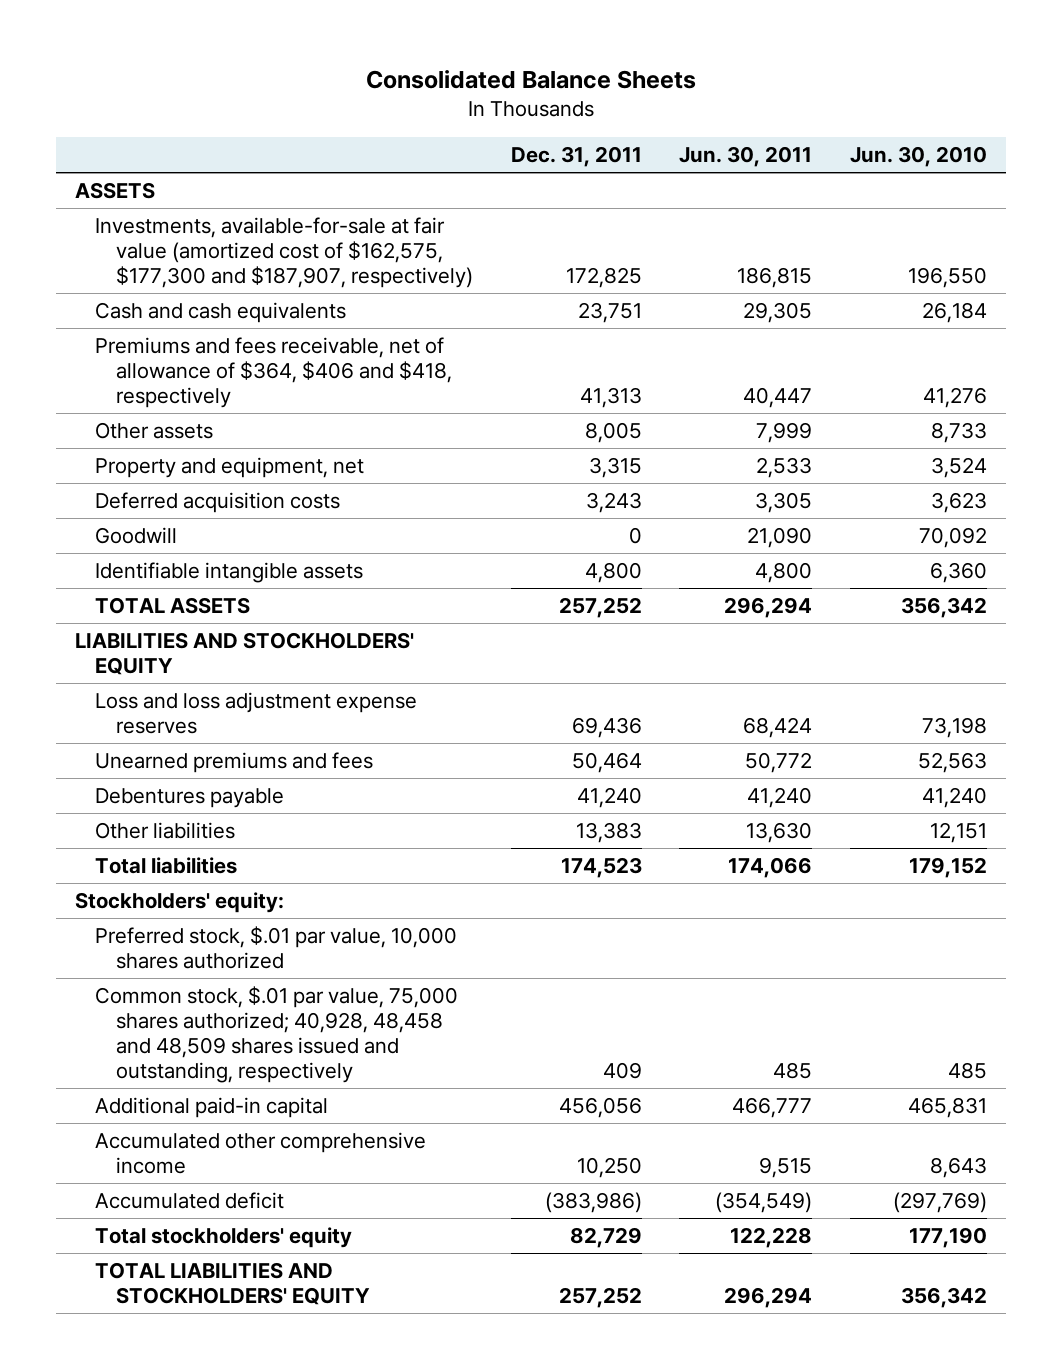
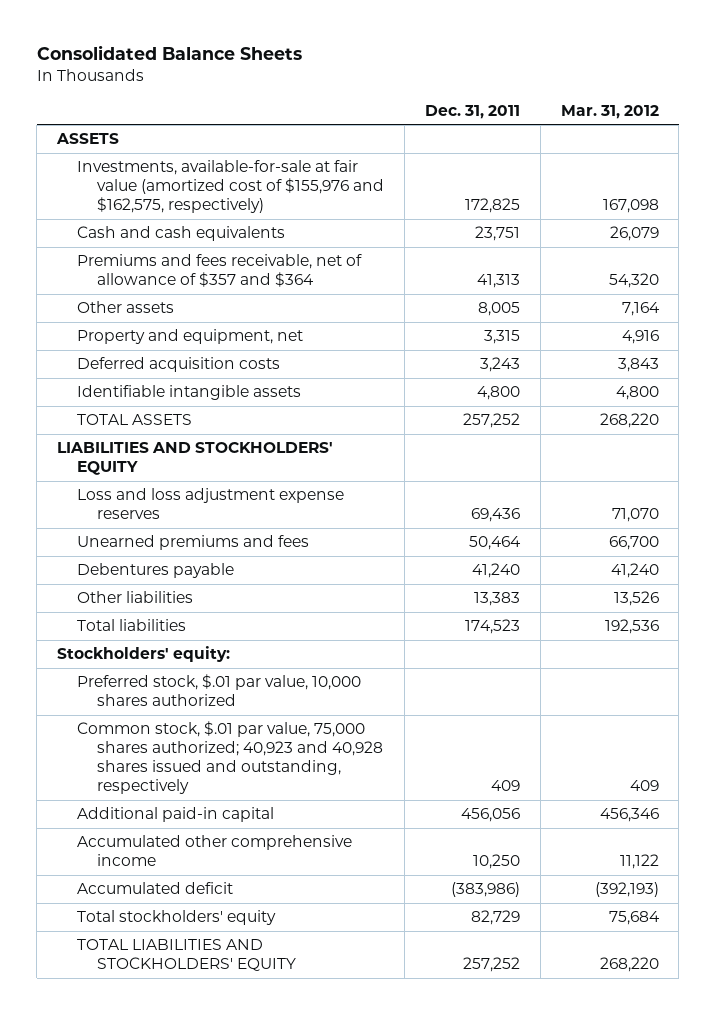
- | Dec. 31, 2011 | Jun. 30, 2011 | Jun. 30, 2010
+ | Dec. 31, 2011 | Mar. 31, 2012
- Investments, available-for-sale at fair value (amortized cost of $162,575, $177,300 and $187,907, respectively) | 172,825 | 186,815 | 196,550
+ Investments, available-for-sale at fair value (amortized cost of $155,976 and $162,575, respectively) | 172,825 | 167,098
- Premiums and fees receivable, net of allowance of $364, $406 and $418, respectively | 41,313 | 40,447 | 41,276
+ Premiums and fees receivable, net of allowance of $357 and $364 | 41,313 | 54,320
- Goodwill | 0 | 21,090 | 70,092
- Common stock, $.01 par value, 75,000 shares authorized; 40,928, 48,458 and 48,509 shares issued and outstanding, respectively | 409 | 485 | 485
+ Common stock, $.01 par value, 75,000 shares authorized; 40,923 and 40,928 shares issued and outstanding, respectively | 409 | 409

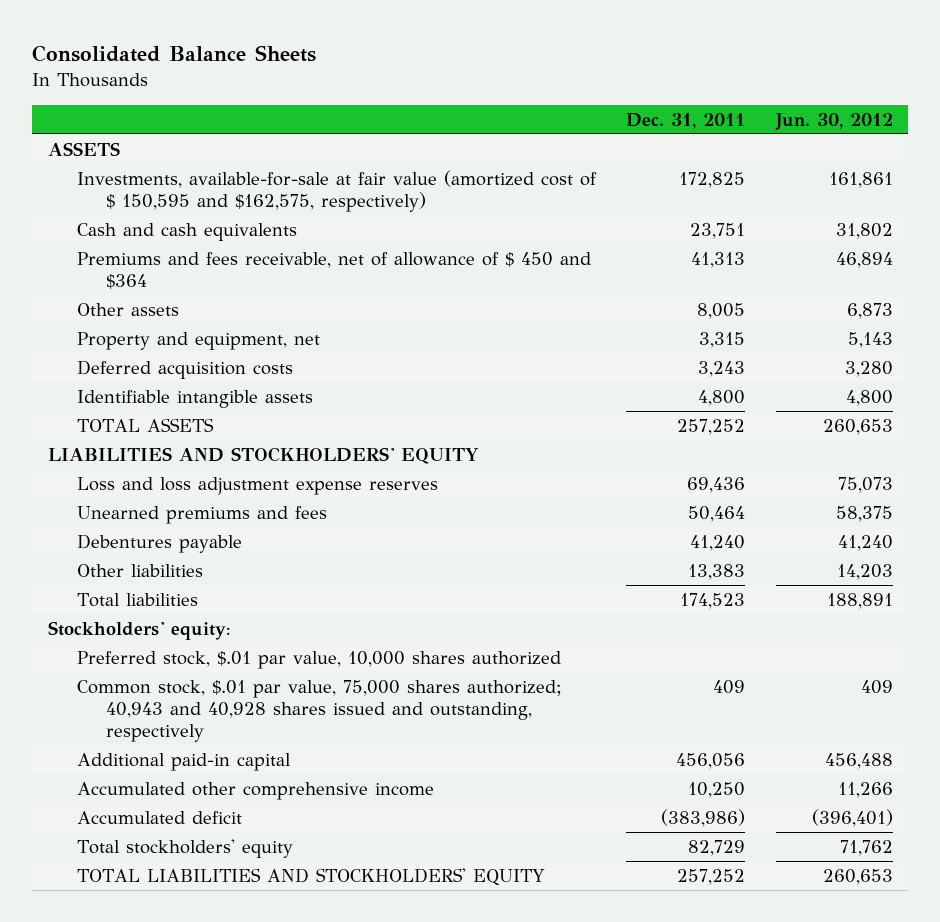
- | Dec. 31, 2011 | Mar. 31, 2012
+ | Dec. 31, 2011 | Jun. 30, 2012
- Investments, available-for-sale at fair value (amortized cost of $155,976 and $162,575, respectively) | 172,825 | 167,098
+ Investments, available-for-sale at fair value (amortized cost of $ 150,595 and $162,575, respectively) | 172,825 | 161,861
- Premiums and fees receivable, net of allowance of $357 and $364 | 41,313 | 54,320
+ Premiums and fees receivable, net of allowance of $ 450 and $364 | 41,313 | 46,894
- Common stock, $.01 par value, 75,000 shares authorized; 40,923 and 40,928 shares issued and outstanding, respectively | 409 | 409
+ Common stock, $.01 par value, 75,000 shares authorized; 40,943 and 40,928 shares issued and outstanding, respectively | 409 | 409

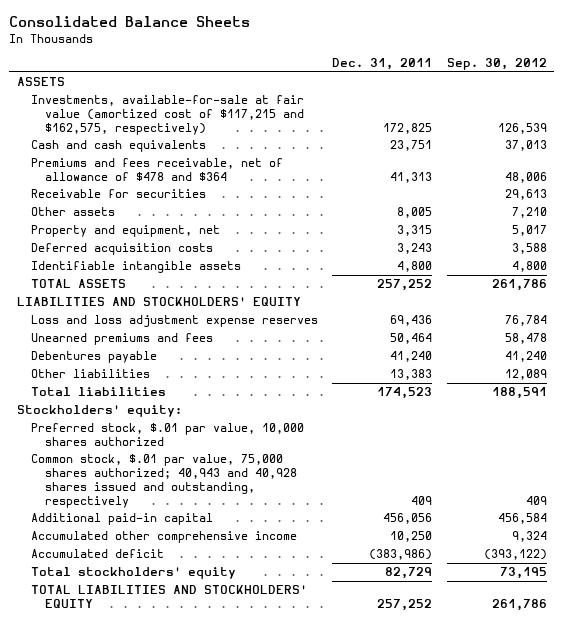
- | Dec. 31, 2011 | Jun. 30, 2012
+ | Dec. 31, 2011 | Sep. 30, 2012
- Investments, available-for-sale at fair value (amortized cost of $ 150,595 and $162,575, respectively) | 172,825 | 161,861
+ Investments, available-for-sale at fair value (amortized cost of $117,215 and $162,575, respectively) | 172,825 | 126,539
- Premiums and fees receivable, net of allowance of $ 450 and $364 | 41,313 | 46,894
+ Premiums and fees receivable, net of allowance of $478 and $364 | 41,313 | 48,006
+ Receivable for securities | | 29,613

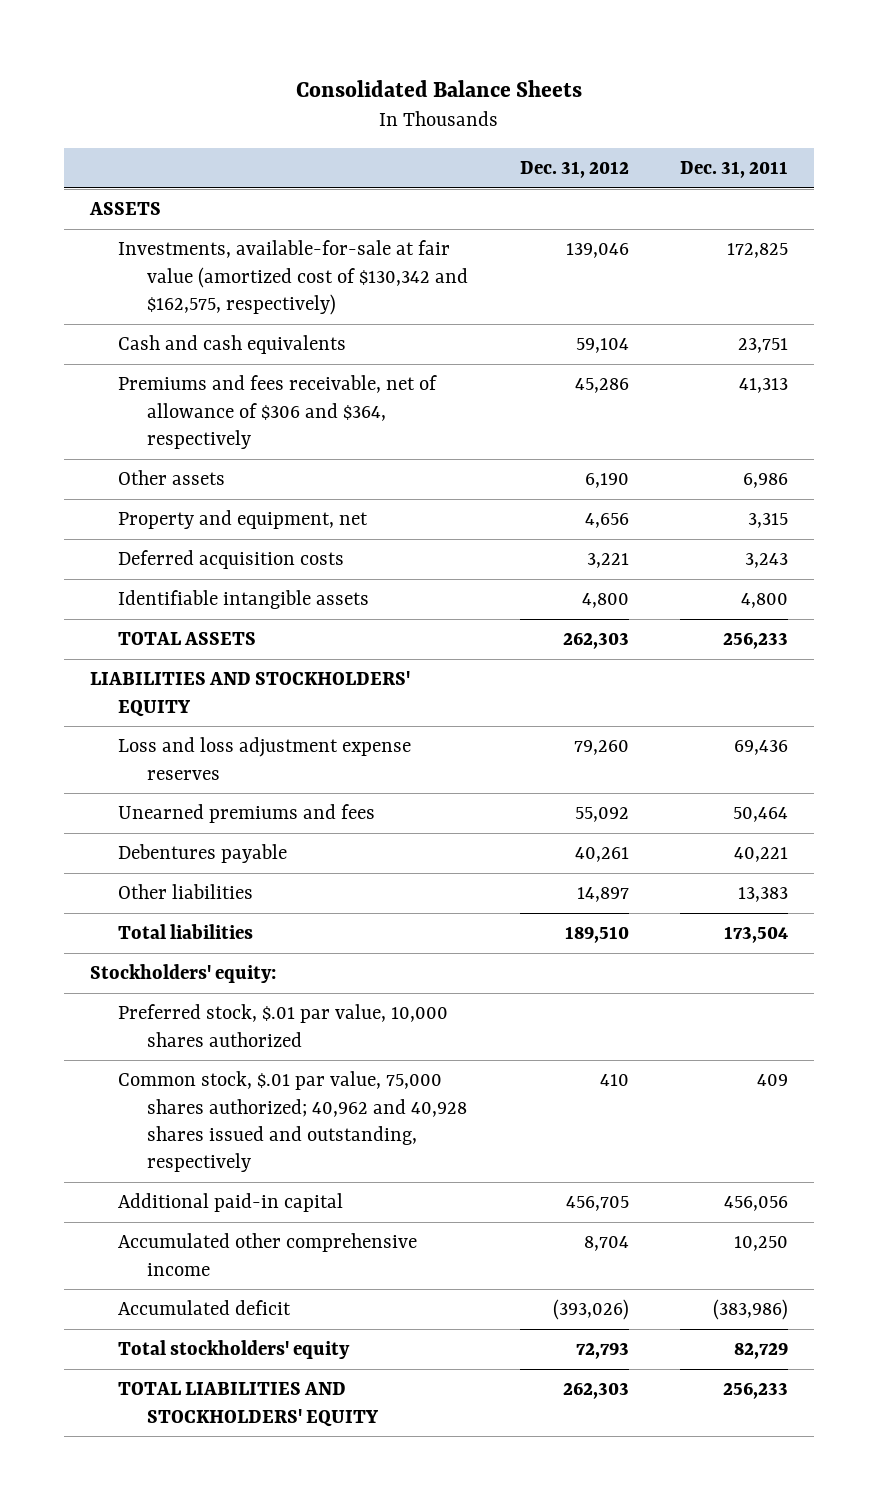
- | Dec. 31, 2011 | Sep. 30, 2012
+ | Dec. 31, 2012 | Dec. 31, 2011
- Investments, available-for-sale at fair value (amortized cost of $117,215 and $162,575, respectively) | 172,825 | 126,539
+ Investments, available-for-sale at fair value (amortized cost of $130,342 and $162,575, respectively) | 139,046 | 172,825
- Premiums and fees receivable, net of allowance of $478 and $364 | 41,313 | 48,006
- Receivable for securities | | 29,613
- Other assets | 8,005 | 7,210
+ Premiums and fees receivable, net of allowance of $306 and $364, respectively | 45,286 | 41,313
+ Other assets | 6,190 | 6,986
- TOTAL ASSETS | 257,252 | 261,786
+ TOTAL ASSETS | 262,303 | 256,233
- Debentures payable | 41,240 | 41,240
+ Debentures payable | 40,261 | 40,221
- Total liabilities | 174,523 | 188,591
+ Total liabilities | 189,510 | 173,504
- Common stock, $.01 par value, 75,000 shares authorized; 40,943 and 40,928 shares issued and outstanding, respectively | 409 | 409
+ Common stock, $.01 par value, 75,000 shares authorized; 40,962 and 40,928 shares issued and outstanding, respectively | 410 | 409
- TOTAL LIABILITIES AND STOCKHOLDERS' EQUITY | 257,252 | 261,786
+ TOTAL LIABILITIES AND STOCKHOLDERS' EQUITY | 262,303 | 256,233

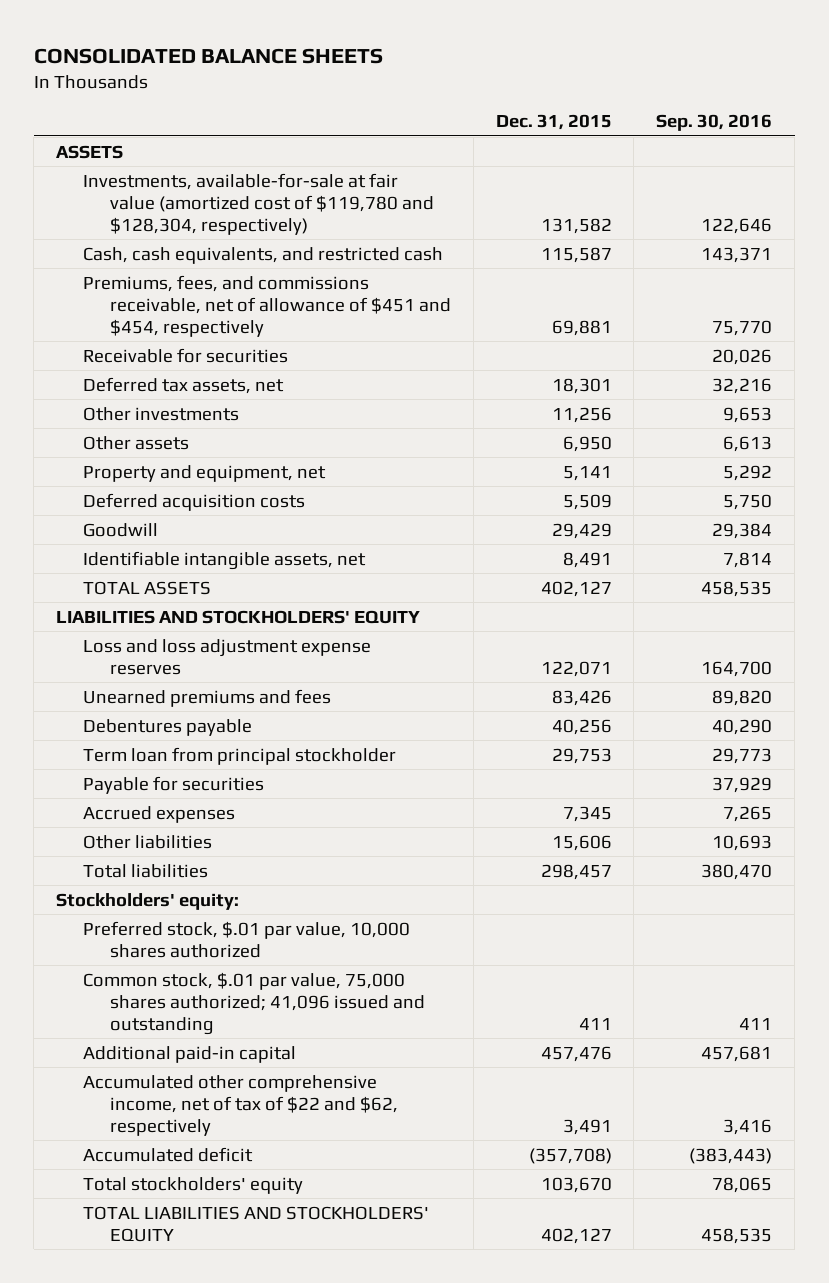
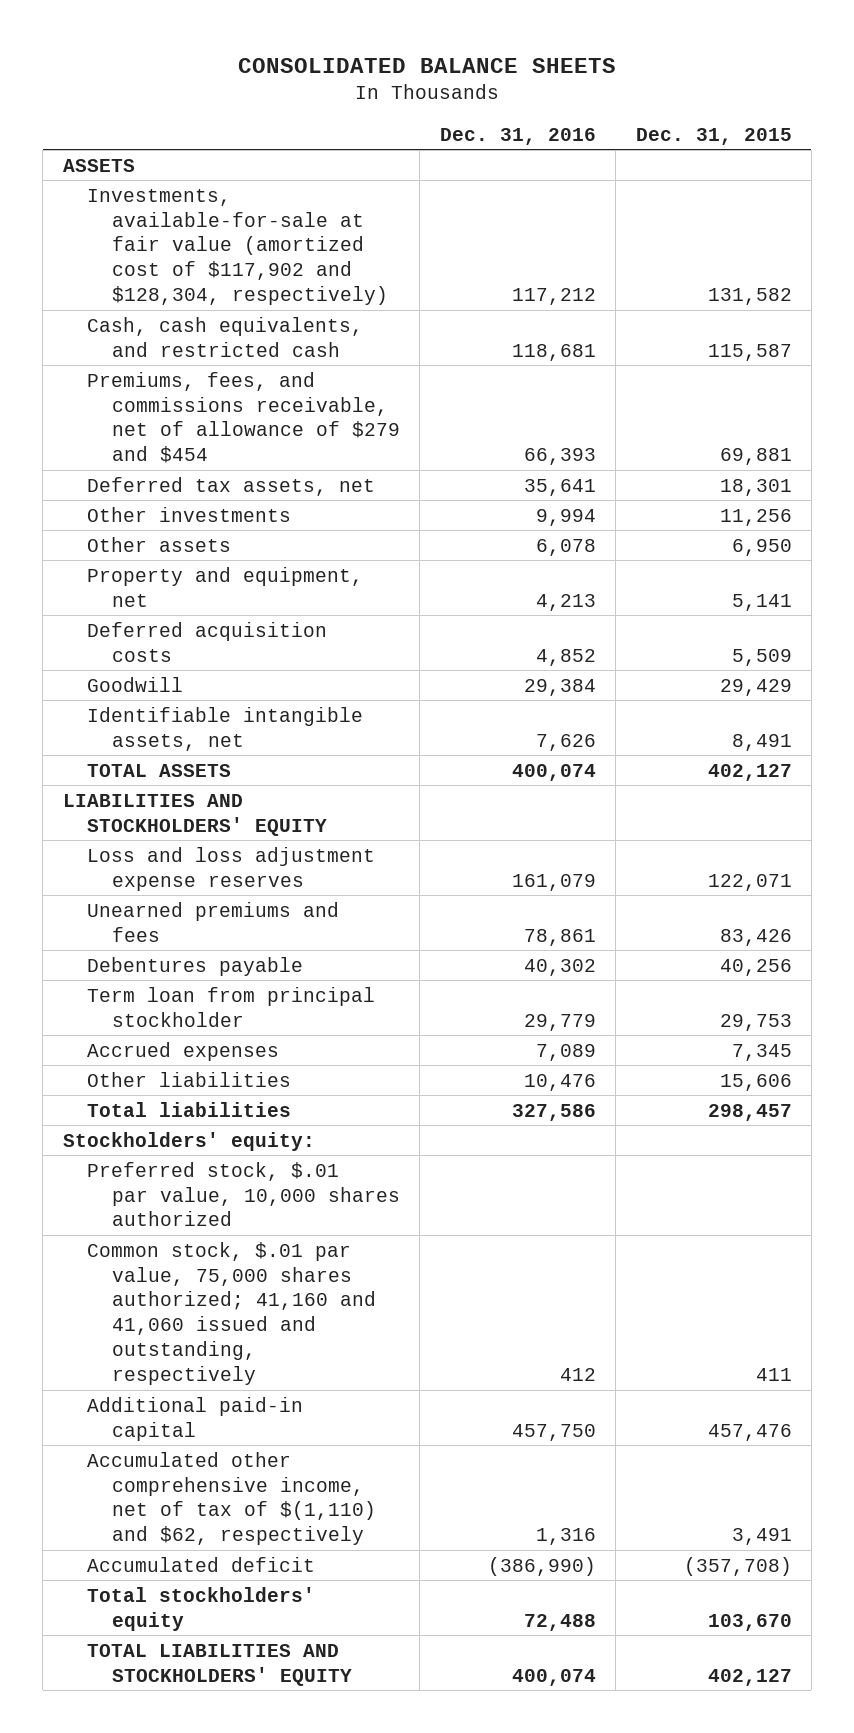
- | Dec. 31, 2015 | Sep. 30, 2016
+ | Dec. 31, 2016 | Dec. 31, 2015
- Investments, available-for-sale at fair value (amortized cost of $119,780 and $128,304, respectively) | 131,582 | 122,646
+ Investments, available-for-sale at fair value (amortized cost of $117,902 and $128,304, respectively) | 117,212 | 131,582
- Premiums, fees, and commissions receivable, net of allowance of $451 and $454, respectively | 69,881 | 75,770
- Receivable for securities | | 20,026
+ Premiums, fees, and commissions receivable, net of allowance of $279 and $454 | 66,393 | 69,881
- Payable for securities | | 37,929
- Common stock, $.01 par value, 75,000 shares authorized; 41,096 issued and outstanding | 411 | 411
+ Common stock, $.01 par value, 75,000 shares authorized; 41,160 and 41,060 issued and outstanding, respectively | 412 | 411
- Accumulated other comprehensive income, net of tax of $22 and $62, respectively | 3,491 | 3,416
+ Accumulated other comprehensive income, net of tax of $(1,110) and $62, respectively | 1,316 | 3,491

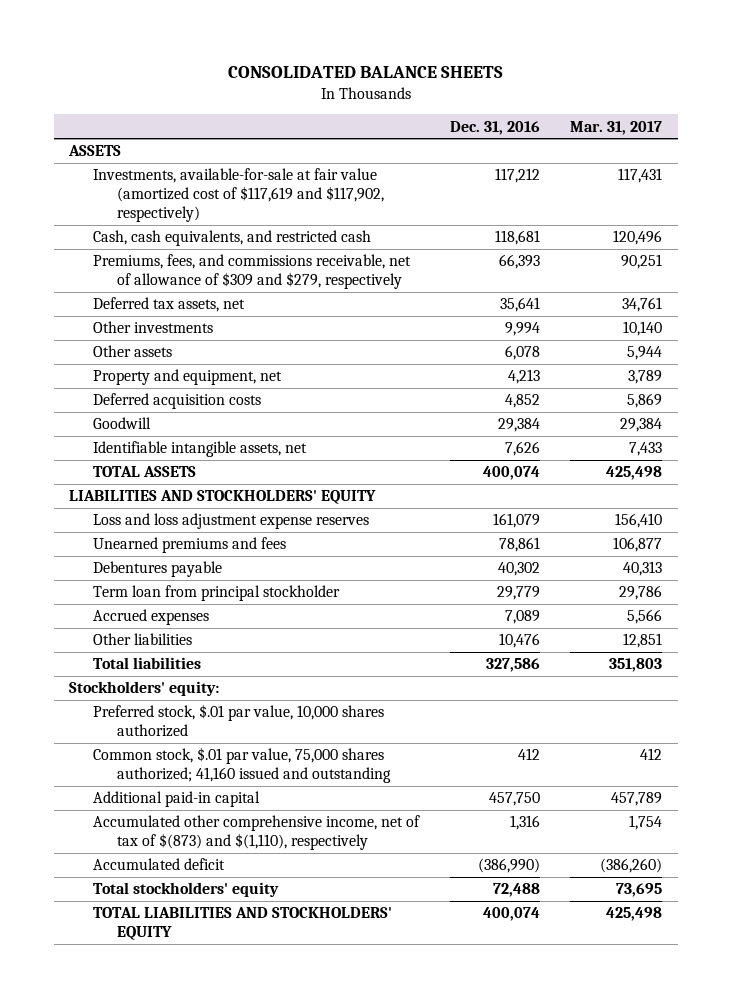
- | Dec. 31, 2016 | Dec. 31, 2015
+ | Dec. 31, 2016 | Mar. 31, 2017
- Investments, available-for-sale at fair value (amortized cost of $117,902 and $128,304, respectively) | 117,212 | 131,582
+ Investments, available-for-sale at fair value (amortized cost of $117,619 and $117,902, respectively) | 117,212 | 117,431
- Premiums, fees, and commissions receivable, net of allowance of $279 and $454 | 66,393 | 69,881
+ Premiums, fees, and commissions receivable, net of allowance of $309 and $279, respectively | 66,393 | 90,251
- Common stock, $.01 par value, 75,000 shares authorized; 41,160 and 41,060 issued and outstanding, respectively | 412 | 411
+ Common stock, $.01 par value, 75,000 shares authorized; 41,160 issued and outstanding | 412 | 412
- Accumulated other comprehensive income, net of tax of $(1,110) and $62, respectively | 1,316 | 3,491
+ Accumulated other comprehensive income, net of tax of $(873) and $(1,110), respectively | 1,316 | 1,754

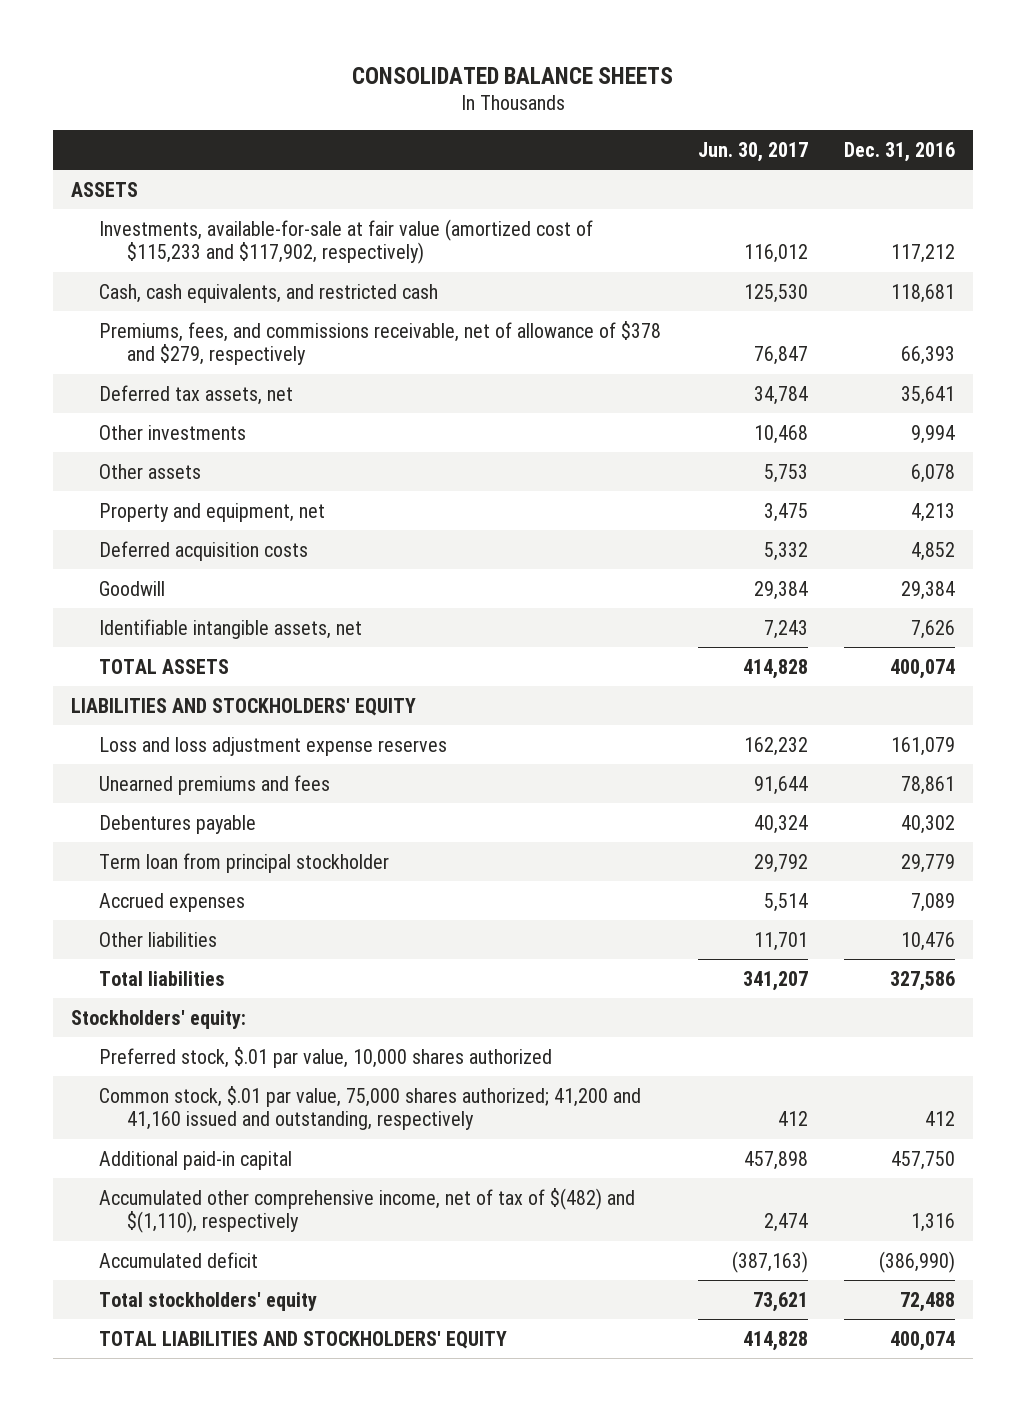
- | Dec. 31, 2016 | Mar. 31, 2017
+ | Jun. 30, 2017 | Dec. 31, 2016
- Investments, available-for-sale at fair value (amortized cost of $117,619 and $117,902, respectively) | 117,212 | 117,431
+ Investments, available-for-sale at fair value (amortized cost of $115,233 and $117,902, respectively) | 116,012 | 117,212
- Premiums, fees, and commissions receivable, net of allowance of $309 and $279, respectively | 66,393 | 90,251
+ Premiums, fees, and commissions receivable, net of allowance of $378 and $279, respectively | 76,847 | 66,393
- Common stock, $.01 par value, 75,000 shares authorized; 41,160 issued and outstanding | 412 | 412
+ Common stock, $.01 par value, 75,000 shares authorized; 41,200 and 41,160 issued and outstanding, respectively | 412 | 412
- Accumulated other comprehensive income, net of tax of $(873) and $(1,110), respectively | 1,316 | 1,754
+ Accumulated other comprehensive income, net of tax of $(482) and $(1,110), respectively | 2,474 | 1,316

